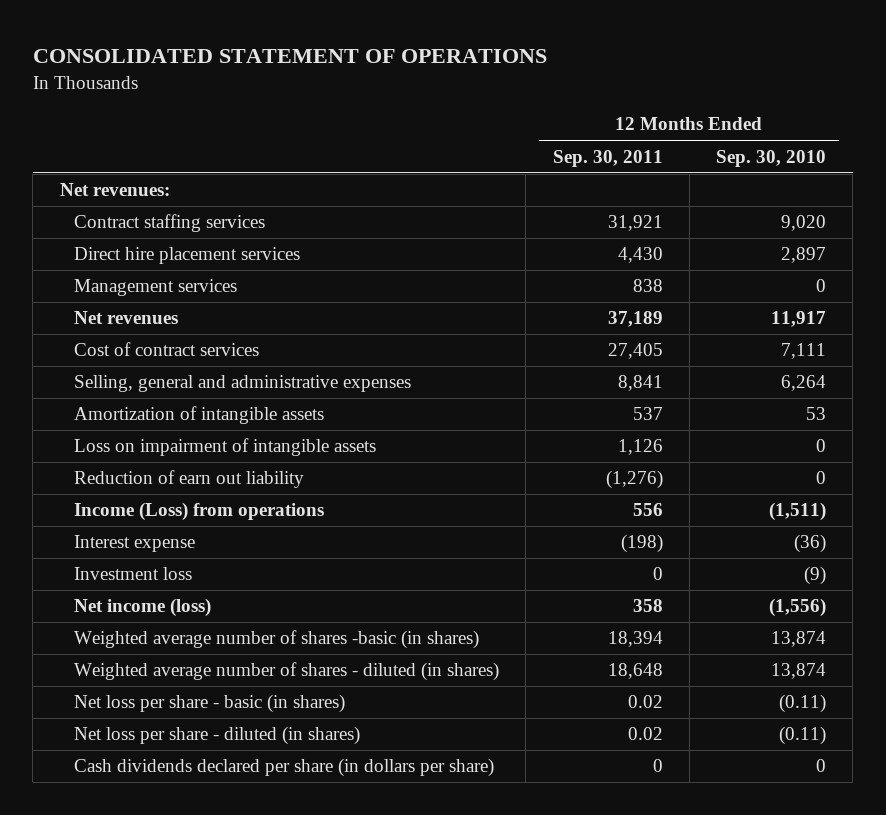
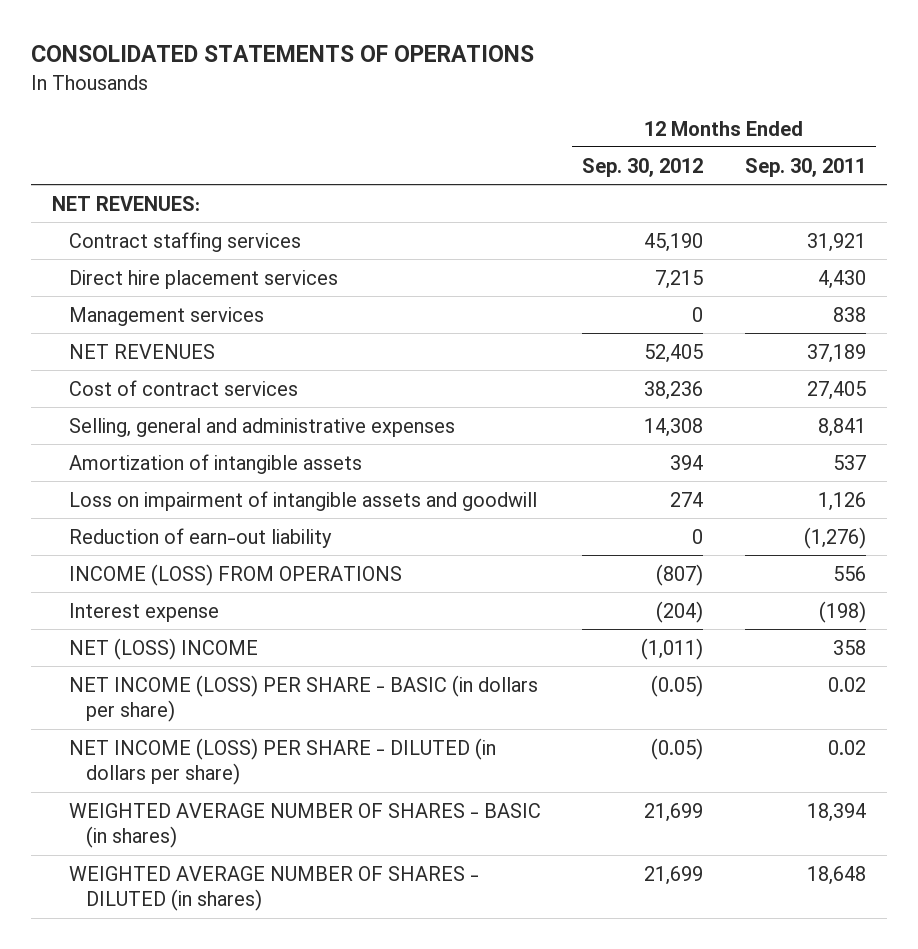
- CONSOLIDATED STATEMENT OF OPERATIONS
+ CONSOLIDATED STATEMENTS OF OPERATIONS
- | 12 Months Ended Sep. 30, 2011 | 12 Months Ended Sep. 30, 2010
+ | 12 Months Ended Sep. 30, 2012 | 12 Months Ended Sep. 30, 2011
- Net revenues:
+ NET REVENUES:
- Net revenues | 37,189 | 11,917
+ NET REVENUES | 52,405 | 37,189
- Loss on impairment of intangible assets | 1,126 | 0
- Reduction of earn out liability | (1,276) | 0
- Income (Loss) from operations | 556 | (1,511)
+ Loss on impairment of intangible assets and goodwill | 274 | 1,126
+ Reduction of earn-out liability | 0 | (1,276)
+ INCOME (LOSS) FROM OPERATIONS | (807) | 556
- Investment loss | 0 | (9)
- Net income (loss) | 358 | (1,556)
- Weighted average number of shares -basic (in shares) | 18,394 | 13,874
- Weighted average number of shares - diluted (in shares) | 18,648 | 13,874
- Net loss per share - basic (in shares) | 0.02 | (0.11)
- Net loss per share - diluted (in shares) | 0.02 | (0.11)
- Cash dividends declared per share (in dollars per share) | 0 | 0
+ NET (LOSS) INCOME | (1,011) | 358
+ NET INCOME (LOSS) PER SHARE - BASIC (in dollars per share) | (0.05) | 0.02
+ NET INCOME (LOSS) PER SHARE - DILUTED (in dollars per share) | (0.05) | 0.02
+ WEIGHTED AVERAGE NUMBER OF SHARES - BASIC (in shares) | 21,699 | 18,394
+ WEIGHTED AVERAGE NUMBER OF SHARES - DILUTED (in shares) | 21,699 | 18,648

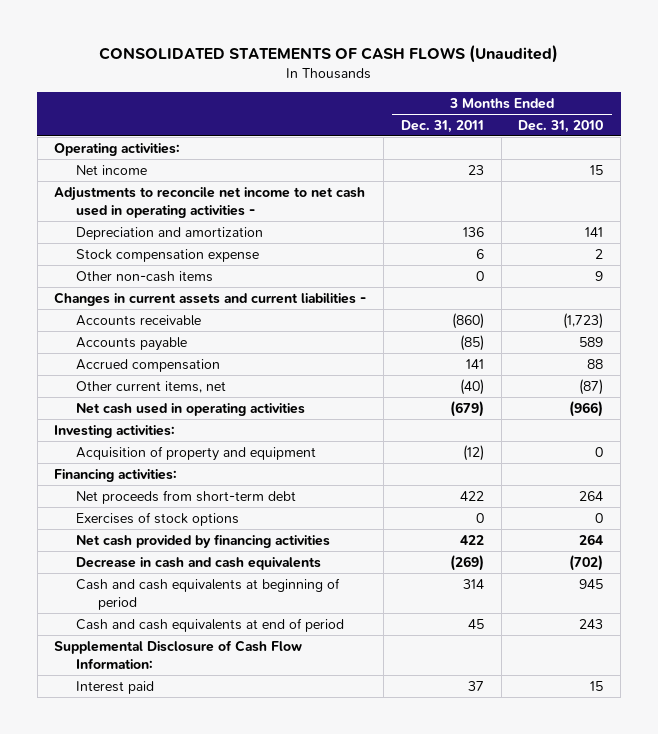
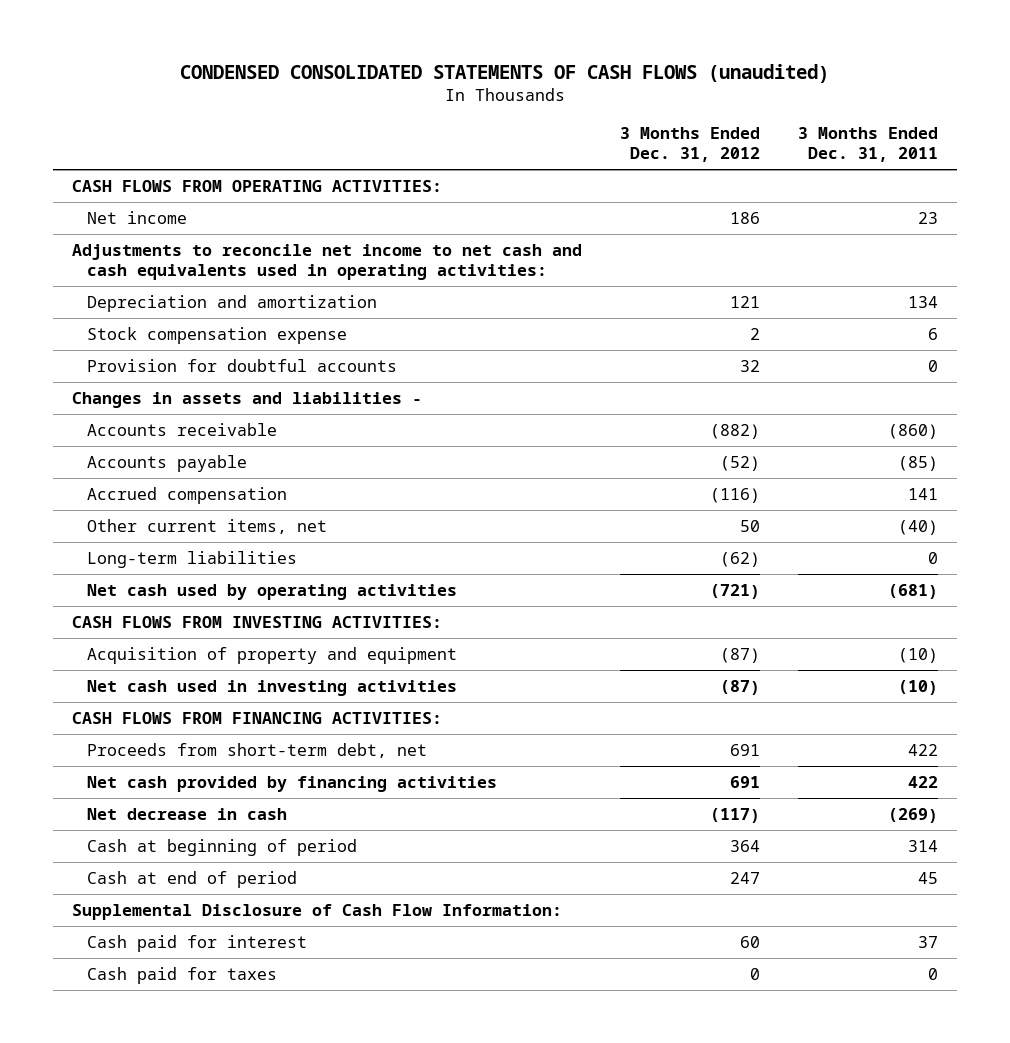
- CONSOLIDATED STATEMENTS OF CASH FLOWS (Unaudited)
+ CONDENSED CONSOLIDATED STATEMENTS OF CASH FLOWS (unaudited)
- | 3 Months Ended Dec. 31, 2011 | 3 Months Ended Dec. 31, 2010
+ | 3 Months Ended Dec. 31, 2012 | 3 Months Ended Dec. 31, 2011
- Operating activities:
+ CASH FLOWS FROM OPERATING ACTIVITIES:
- Adjustments to reconcile net income to net cash used in operating activities -
- Depreciation and amortization | 136 | 141
+ Adjustments to reconcile net income to net cash and cash equivalents used in operating activities:
+ Depreciation and amortization | 121 | 134
- Other non-cash items | 0 | 9
- Changes in current assets and current liabilities -
+ Provision for doubtful accounts | 32 | 0
+ Changes in assets and liabilities -
- Net cash used in operating activities | (679) | (966)
- Investing activities:
- Acquisition of property and equipment | (12) | 0
- Financing activities:
- Net proceeds from short-term debt | 422 | 264
- Exercises of stock options | 0 | 0
+ Long-term liabilities | (62) | 0
+ Net cash used by operating activities | (721) | (681)
+ CASH FLOWS FROM INVESTING ACTIVITIES:
+ Acquisition of property and equipment | (87) | (10)
+ Net cash used in investing activities | (87) | (10)
+ CASH FLOWS FROM FINANCING ACTIVITIES:
+ Proceeds from short-term debt, net | 691 | 422
- Decrease in cash and cash equivalents | (269) | (702)
- Cash and cash equivalents at beginning of period | 314 | 945
- Cash and cash equivalents at end of period | 45 | 243
+ Net decrease in cash | (117) | (269)
+ Cash at beginning of period | 364 | 314
+ Cash at end of period | 247 | 45
- Interest paid | 37 | 15
+ Cash paid for interest | 60 | 37
+ Cash paid for taxes | 0 | 0

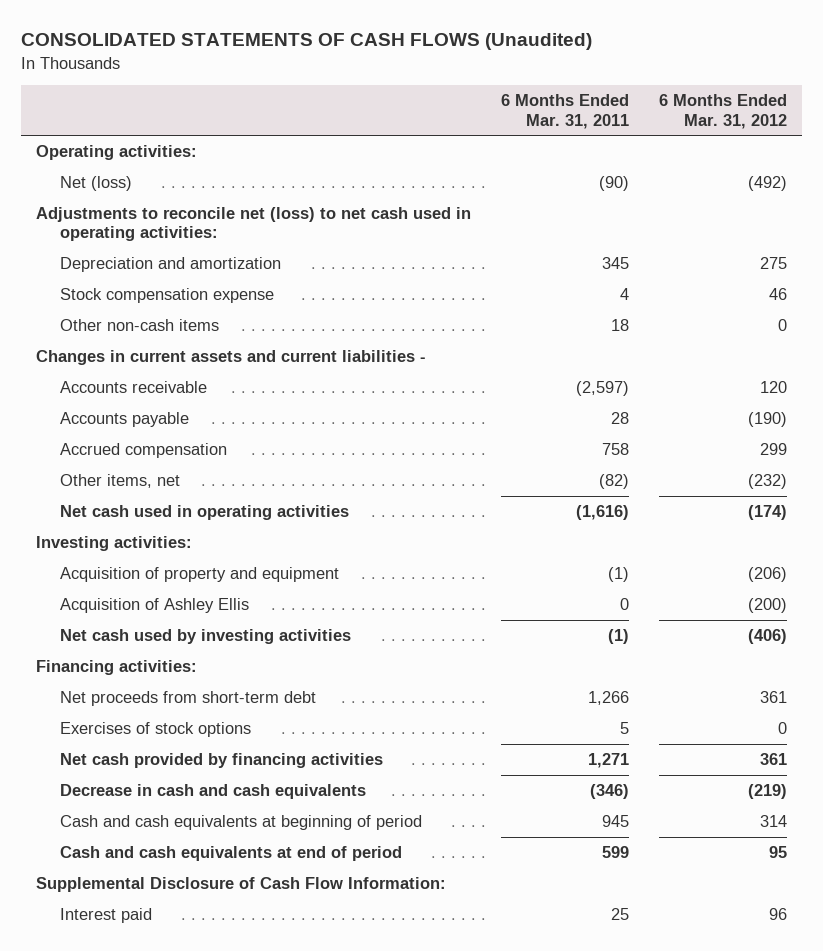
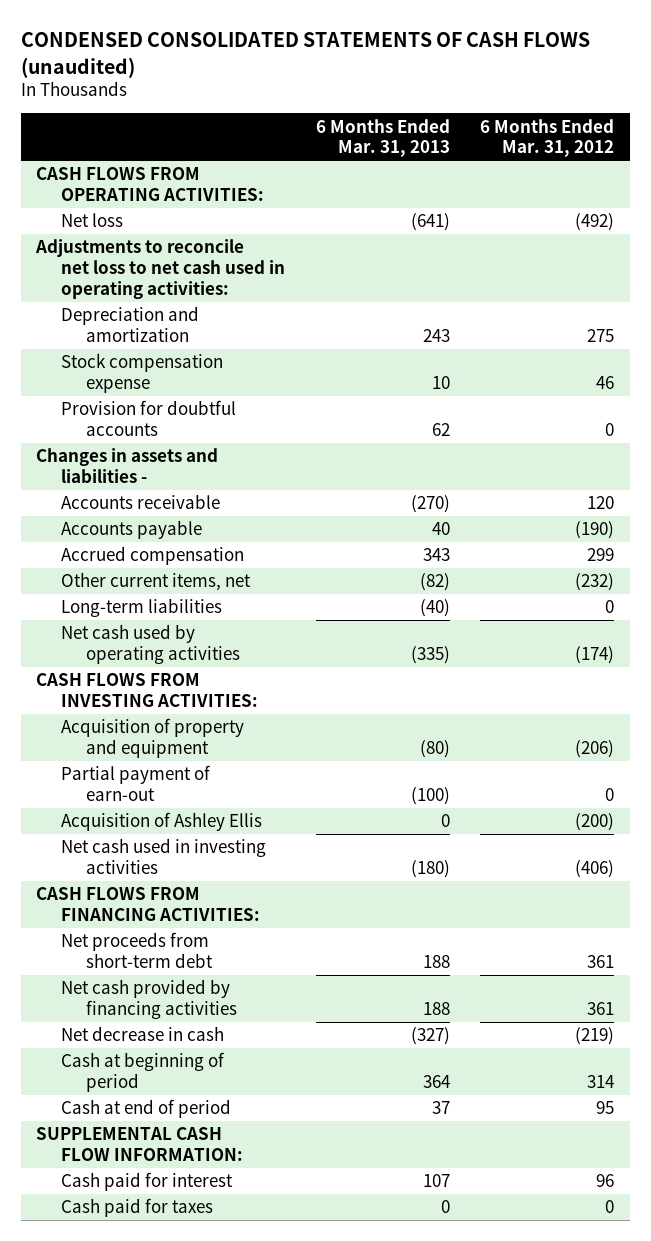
- CONSOLIDATED STATEMENTS OF CASH FLOWS (Unaudited)
+ CONDENSED CONSOLIDATED STATEMENTS OF CASH FLOWS (unaudited)
- | 6 Months Ended Mar. 31, 2011 | 6 Months Ended Mar. 31, 2012
+ | 6 Months Ended Mar. 31, 2013 | 6 Months Ended Mar. 31, 2012
- Operating activities:
- Net (loss) | (90) | (492)
- Adjustments to reconcile net (loss) to net cash used in operating activities:
+ CASH FLOWS FROM OPERATING ACTIVITIES:
+ Net loss | (641) | (492)
+ Adjustments to reconcile net loss to net cash used in operating activities:
- Other non-cash items | 18 | 0
- Changes in current assets and current liabilities -
+ Provision for doubtful accounts | 62 | 0
+ Changes in assets and liabilities -
- Other items, net | (82) | (232)
- Net cash used in operating activities | (1,616) | (174)
- Investing activities:
+ Other current items, net | (82) | (232)
+ Long-term liabilities | (40) | 0
+ Net cash used by operating activities | (335) | (174)
+ CASH FLOWS FROM INVESTING ACTIVITIES:
+ Partial payment of earn-out | (100) | 0
- Net cash used by investing activities | (1) | (406)
- Financing activities:
+ Net cash used in investing activities | (180) | (406)
+ CASH FLOWS FROM FINANCING ACTIVITIES:
- Exercises of stock options | 5 | 0
- Decrease in cash and cash equivalents | (346) | (219)
- Cash and cash equivalents at beginning of period | 945 | 314
- Cash and cash equivalents at end of period | 599 | 95
- Supplemental Disclosure of Cash Flow Information:
- Interest paid | 25 | 96
+ Net decrease in cash | (327) | (219)
+ Cash at beginning of period | 364 | 314
+ Cash at end of period | 37 | 95
+ SUPPLEMENTAL CASH FLOW INFORMATION:
+ Cash paid for interest | 107 | 96
+ Cash paid for taxes | 0 | 0

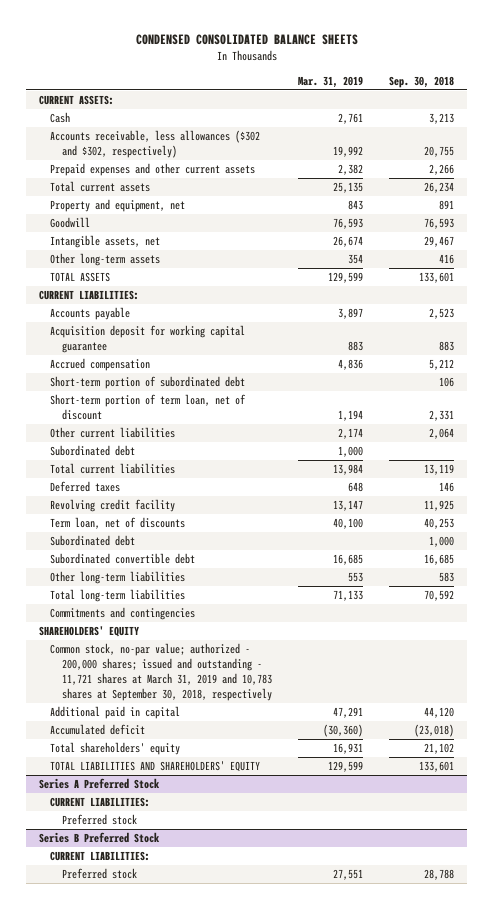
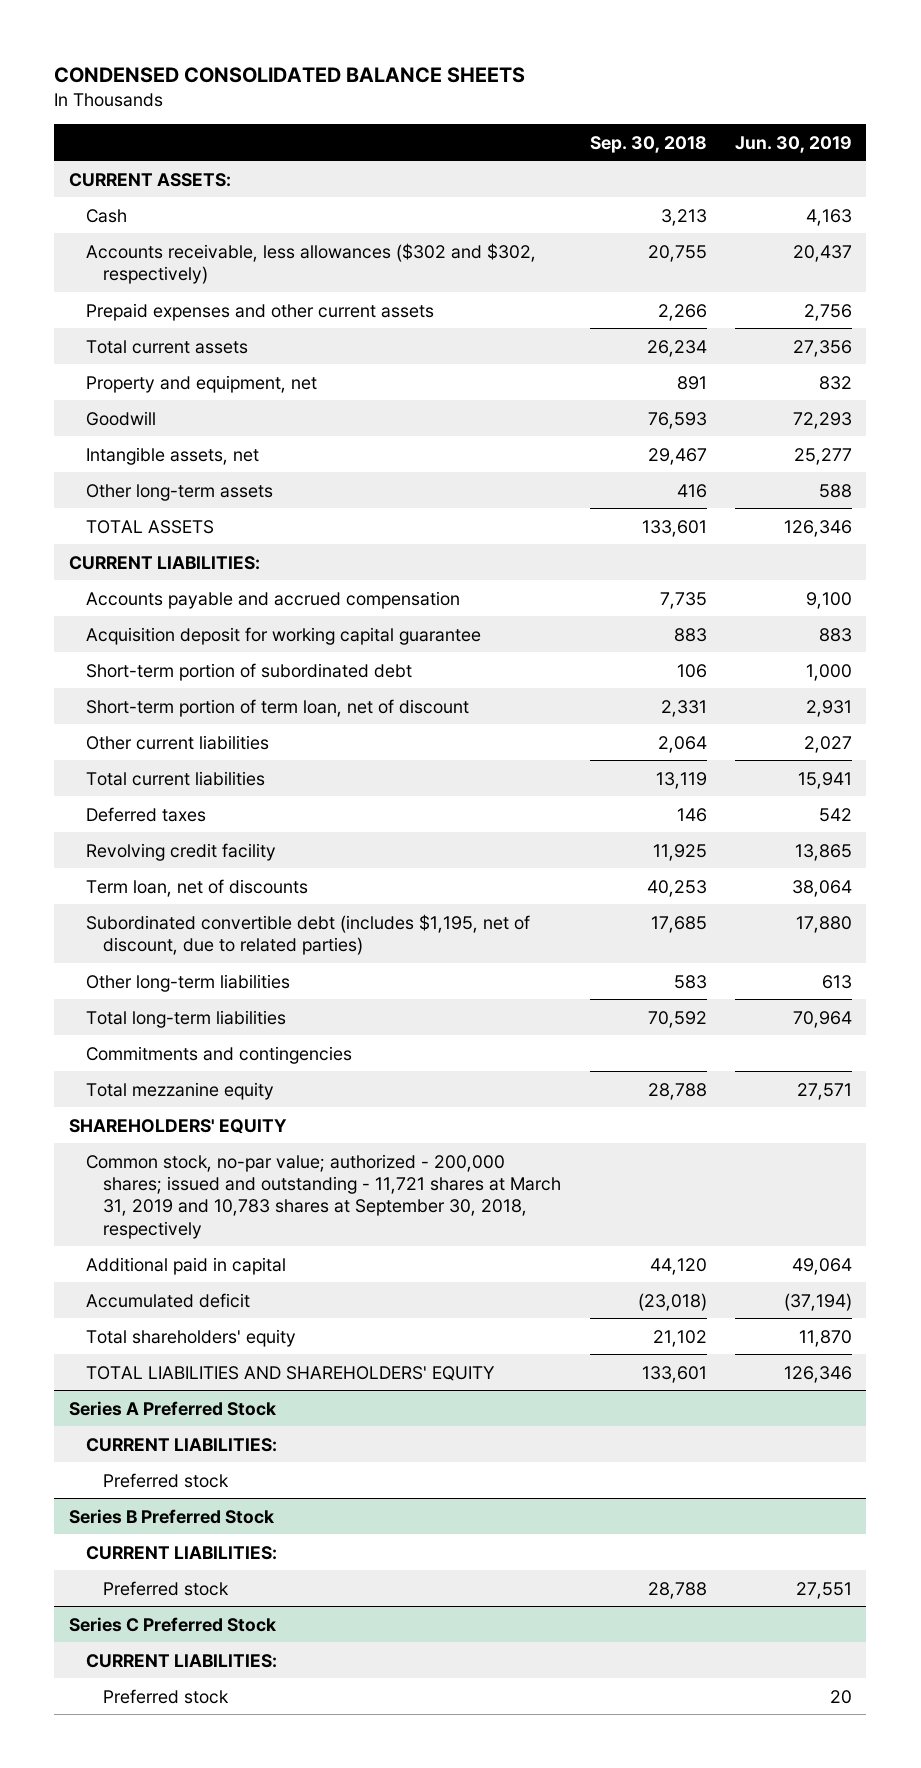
- | Mar. 31, 2019 | Sep. 30, 2018
+ | Sep. 30, 2018 | Jun. 30, 2019
- Accounts payable | 3,897 | 2,523
+ Accounts payable and accrued compensation | 7,735 | 9,100
- Accrued compensation | 4,836 | 5,212
- Subordinated debt | 1,000 |
- Subordinated debt | | 1,000
- Subordinated convertible debt | 16,685 | 16,685
+ Subordinated convertible debt (includes $1,195, net of discount, due to related parties) | 17,685 | 17,880
+ Total mezzanine equity | 28,788 | 27,571
+ Series C Preferred Stock
+ CURRENT LIABILITIES:
+ Preferred stock | | 20

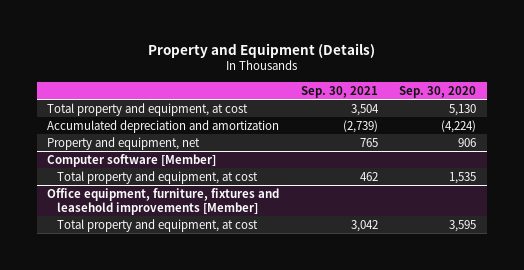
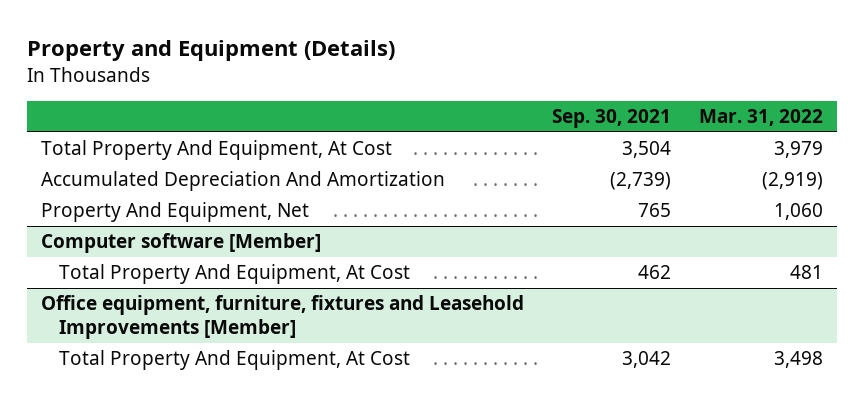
- | Sep. 30, 2021 | Sep. 30, 2020
+ | Sep. 30, 2021 | Mar. 31, 2022
- Total property and equipment, at cost | 3,504 | 5,130
- Accumulated depreciation and amortization | (2,739) | (4,224)
- Property and equipment, net | 765 | 906
+ Total Property And Equipment, At Cost | 3,504 | 3,979
+ Accumulated Depreciation And Amortization | (2,739) | (2,919)
+ Property And Equipment, Net | 765 | 1,060
@ Computer software [Member]
- Total property and equipment, at cost | 462 | 1,535
- Office equipment, furniture, fixtures and leasehold improvements [Member]
- Total property and equipment, at cost | 3,042 | 3,595
@ Computer software [Member]
+ Total Property And Equipment, At Cost | 462 | 481
+ Office equipment, furniture, fixtures and Leasehold Improvements [Member]
+ Total Property And Equipment, At Cost | 3,042 | 3,498

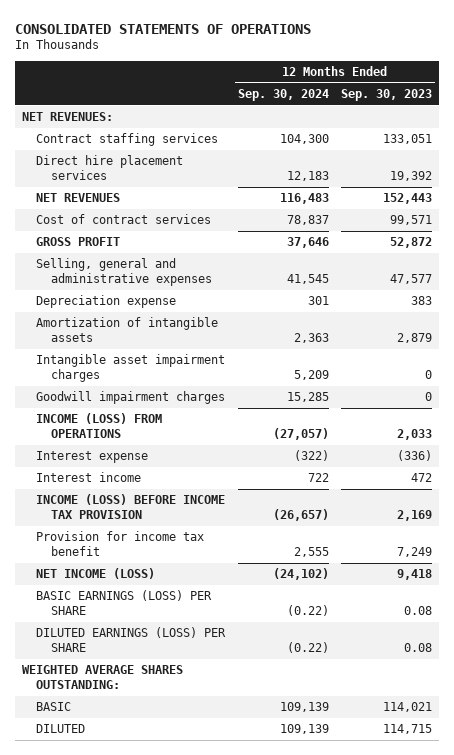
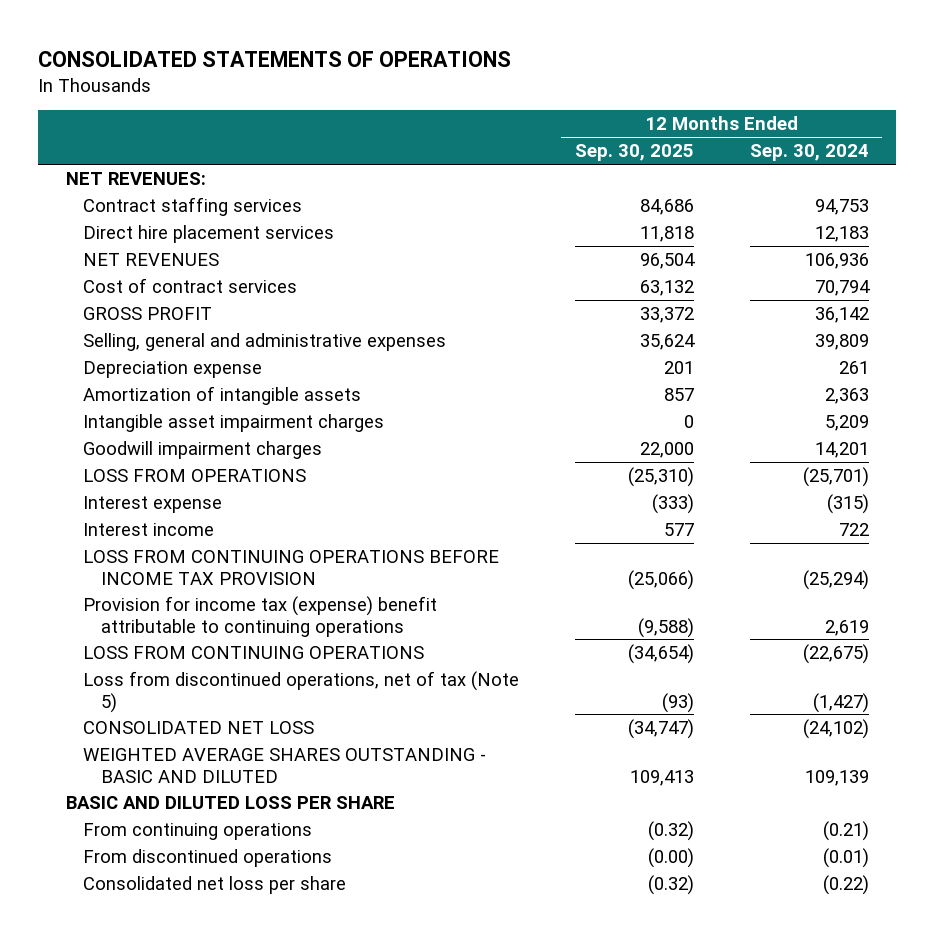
- | 12 Months Ended Sep. 30, 2024 | 12 Months Ended Sep. 30, 2023
+ | 12 Months Ended Sep. 30, 2025 | 12 Months Ended Sep. 30, 2024
- Contract staffing services | 104,300 | 133,051
+ Contract staffing services | 84,686 | 94,753
- NET REVENUES | 116,483 | 152,443
- Cost of contract services | 78,837 | 99,571
- GROSS PROFIT | 37,646 | 52,872
- Selling, general and administrative expenses | 41,545 | 47,577
- Depreciation expense | 301 | 383
+ NET REVENUES | 96,504 | 106,936
+ Cost of contract services | 63,132 | 70,794
+ GROSS PROFIT | 33,372 | 36,142
+ Selling, general and administrative expenses | 35,624 | 39,809
+ Depreciation expense | 201 | 261
- Goodwill impairment charges | 15,285 | 0
- INCOME (LOSS) FROM OPERATIONS | (27,057) | 2,033
- Interest expense | (322) | (336)
+ Goodwill impairment charges | 22,000 | 14,201
+ LOSS FROM OPERATIONS | (25,310) | (25,701)
+ Interest expense | (333) | (315)
- INCOME (LOSS) BEFORE INCOME TAX PROVISION | (26,657) | 2,169
- Provision for income tax benefit | 2,555 | 7,249
- NET INCOME (LOSS) | (24,102) | 9,418
- BASIC EARNINGS (LOSS) PER SHARE | (0.22) | 0.08
- DILUTED EARNINGS (LOSS) PER SHARE | (0.22) | 0.08
- WEIGHTED AVERAGE SHARES OUTSTANDING:
- BASIC | 109,139 | 114,021
- DILUTED | 109,139 | 114,715
+ LOSS FROM CONTINUING OPERATIONS BEFORE INCOME TAX PROVISION | (25,066) | (25,294)
+ Provision for income tax (expense) benefit attributable to continuing operations | (9,588) | 2,619
+ LOSS FROM CONTINUING OPERATIONS | (34,654) | (22,675)
+ Loss from discontinued operations, net of tax (Note 5) | (93) | (1,427)
+ CONSOLIDATED NET LOSS | (34,747) | (24,102)
+ WEIGHTED AVERAGE SHARES OUTSTANDING - BASIC AND DILUTED | 109,413 | 109,139
+ BASIC AND DILUTED LOSS PER SHARE
+ From continuing operations | (0.32) | (0.21)
+ From discontinued operations | (0.00) | (0.01)
+ Consolidated net loss per share | (0.32) | (0.22)

